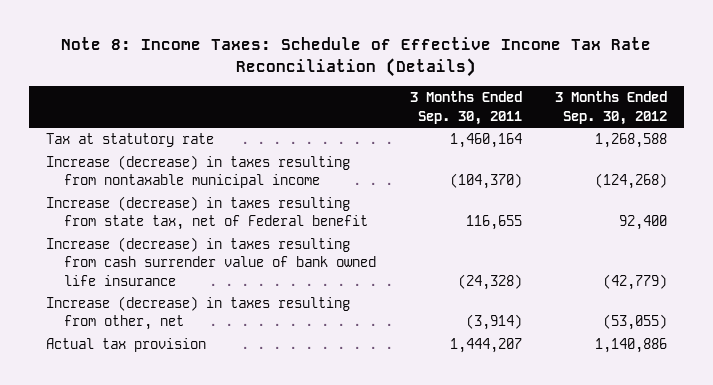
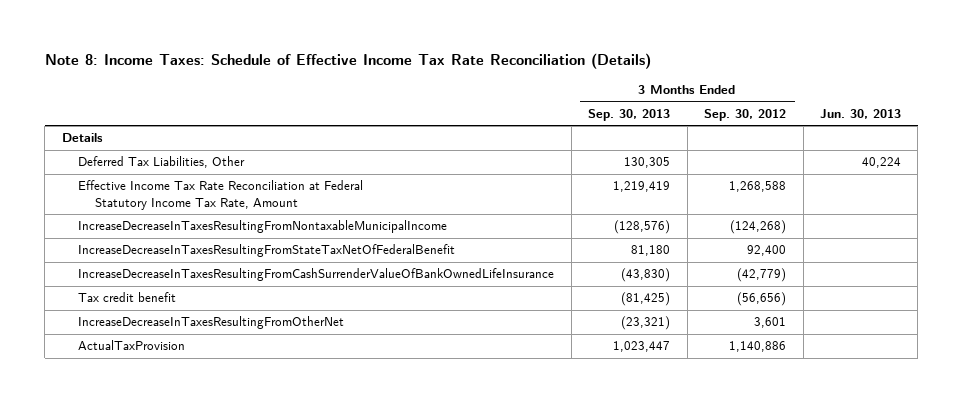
- | 3 Months Ended Sep. 30, 2011 | 3 Months Ended Sep. 30, 2012
+ | 3 Months Ended Sep. 30, 2013 | 3 Months Ended Sep. 30, 2012 | Jun. 30, 2013
- Tax at statutory rate | 1,460,164 | 1,268,588
- Increase (decrease) in taxes resulting from nontaxable municipal income | (104,370) | (124,268)
- Increase (decrease) in taxes resulting from state tax, net of Federal benefit | 116,655 | 92,400
- Increase (decrease) in taxes resulting from cash surrender value of bank owned life insurance | (24,328) | (42,779)
- Increase (decrease) in taxes resulting from other, net | (3,914) | (53,055)
- Actual tax provision | 1,444,207 | 1,140,886
+ Details
+ Deferred Tax Liabilities, Other | 130,305 | | 40,224
+ Effective Income Tax Rate Reconciliation at Federal Statutory Income Tax Rate, Amount | 1,219,419 | 1,268,588 |
+ IncreaseDecreaseInTaxesResultingFromNontaxableMunicipalIncome | (128,576) | (124,268) |
+ IncreaseDecreaseInTaxesResultingFromStateTaxNetOfFederalBenefit | 81,180 | 92,400 |
+ IncreaseDecreaseInTaxesResultingFromCashSurrenderValueOfBankOwnedLifeInsurance | (43,830) | (42,779) |
+ Tax credit benefit | (81,425) | (56,656) |
+ IncreaseDecreaseInTaxesResultingFromOtherNet | (23,321) | 3,601 |
+ ActualTaxProvision | 1,023,447 | 1,140,886 |

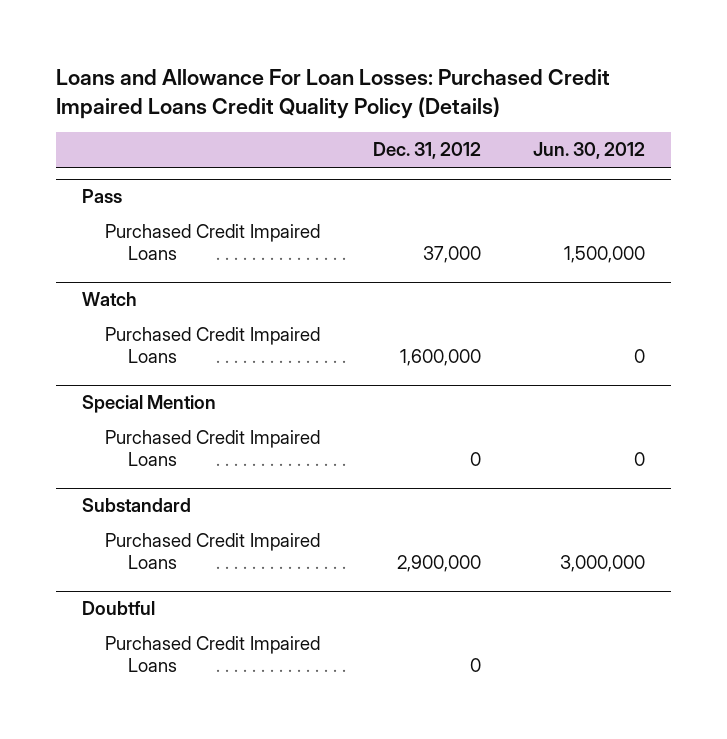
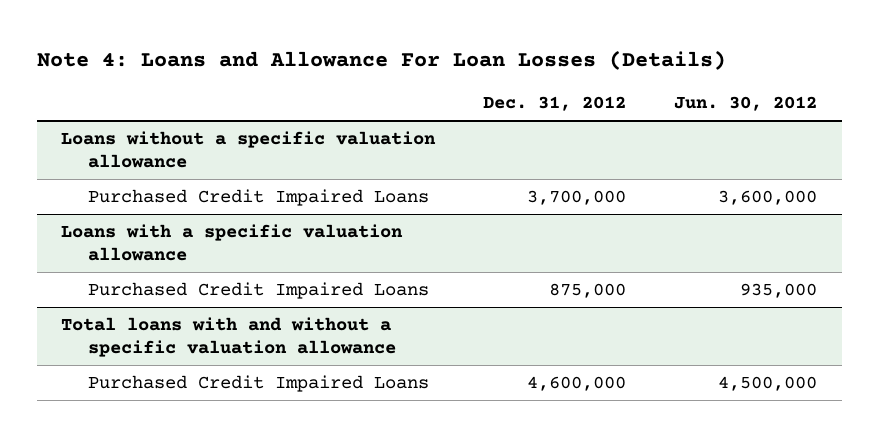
- Loans and Allowance For Loan Losses: Purchased Credit Impaired Loans Credit Quality Policy (Details)
+ Note 4: Loans and Allowance For Loan Losses (Details)
- Pass
- Purchased Credit Impaired Loans | 37,000 | 1,500,000
- Watch
- Purchased Credit Impaired Loans | 1,600,000 | 0
- Special Mention
- Purchased Credit Impaired Loans | 0 | 0
- Substandard
- Purchased Credit Impaired Loans | 2,900,000 | 3,000,000
- Doubtful
- Purchased Credit Impaired Loans | 0 |
+ Loans without a specific valuation allowance
+ Purchased Credit Impaired Loans | 3,700,000 | 3,600,000
+ Loans with a specific valuation allowance
+ Purchased Credit Impaired Loans | 875,000 | 935,000
+ Total loans with and without a specific valuation allowance
+ Purchased Credit Impaired Loans | 4,600,000 | 4,500,000

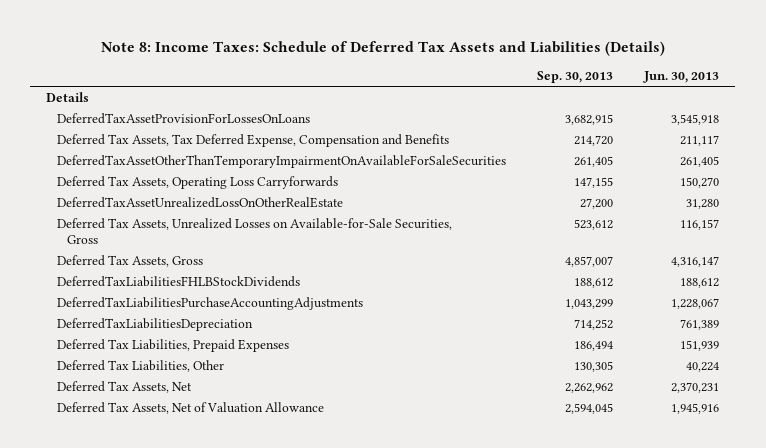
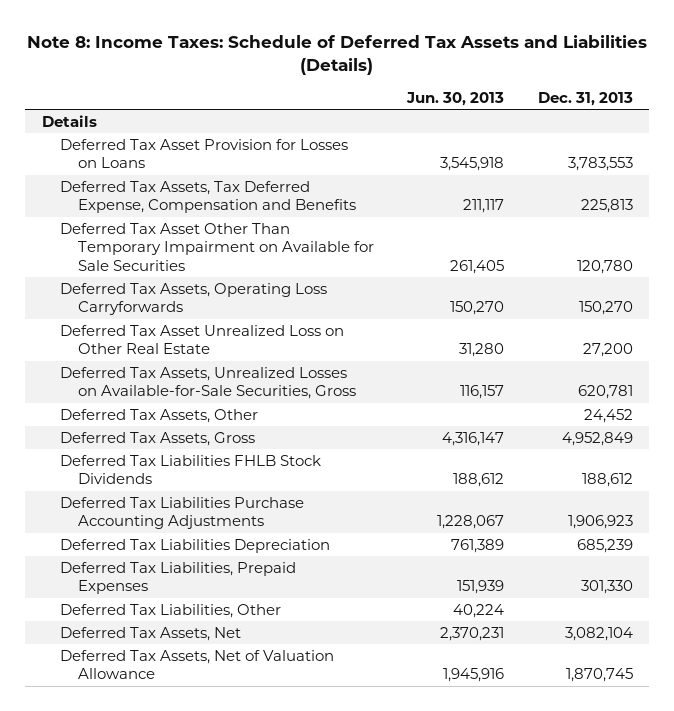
- | Sep. 30, 2013 | Jun. 30, 2013
+ | Jun. 30, 2013 | Dec. 31, 2013
- DeferredTaxAssetProvisionForLossesOnLoans | 3,682,915 | 3,545,918
+ Deferred Tax Asset Provision for Losses on Loans | 3,545,918 | 3,783,553
- DeferredTaxAssetOtherThanTemporaryImpairmentOnAvailableForSaleSecurities | 261,405 | 261,405
+ Deferred Tax Asset Other Than Temporary Impairment on Available for Sale Securities | 261,405 | 120,780
- DeferredTaxAssetUnrealizedLossOnOtherRealEstate | 27,200 | 31,280
+ Deferred Tax Asset Unrealized Loss on Other Real Estate | 31,280 | 27,200
+ Deferred Tax Assets, Other | | 24,452
- DeferredTaxLiabilitiesFHLBStockDividends | 188,612 | 188,612
- DeferredTaxLiabilitiesPurchaseAccountingAdjustments | 1,043,299 | 1,228,067
- DeferredTaxLiabilitiesDepreciation | 714,252 | 761,389
+ Deferred Tax Liabilities FHLB Stock Dividends | 188,612 | 188,612
+ Deferred Tax Liabilities Purchase Accounting Adjustments | 1,228,067 | 1,906,923
+ Deferred Tax Liabilities Depreciation | 761,389 | 685,239

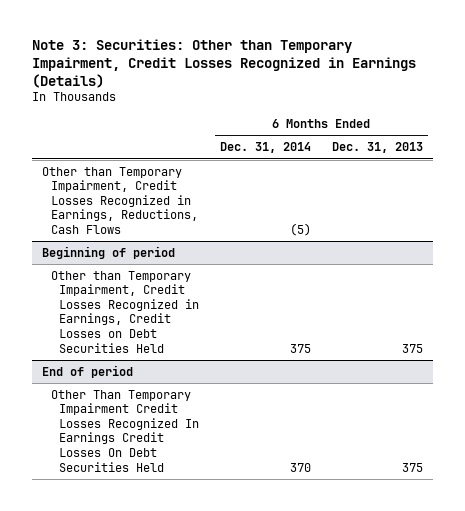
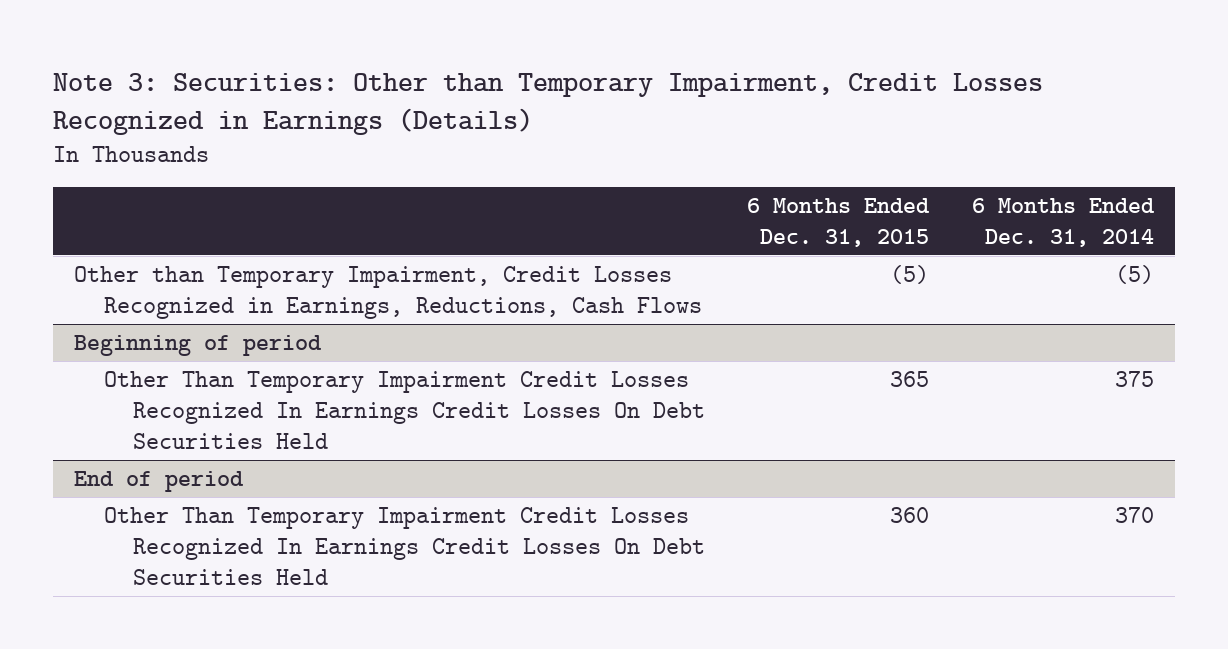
- | 6 Months Ended Dec. 31, 2014 | 6 Months Ended Dec. 31, 2013
+ | 6 Months Ended Dec. 31, 2015 | 6 Months Ended Dec. 31, 2014
@ Beginning of period
- Other than Temporary Impairment, Credit Losses Recognized in Earnings, Credit Losses on Debt Securities Held | 375 | 375
+ Other Than Temporary Impairment Credit Losses Recognized In Earnings Credit Losses On Debt Securities Held | 365 | 375

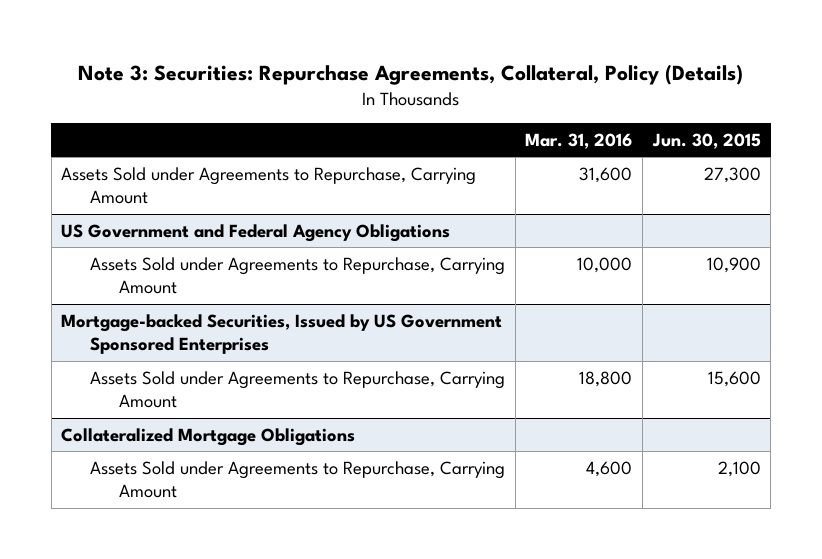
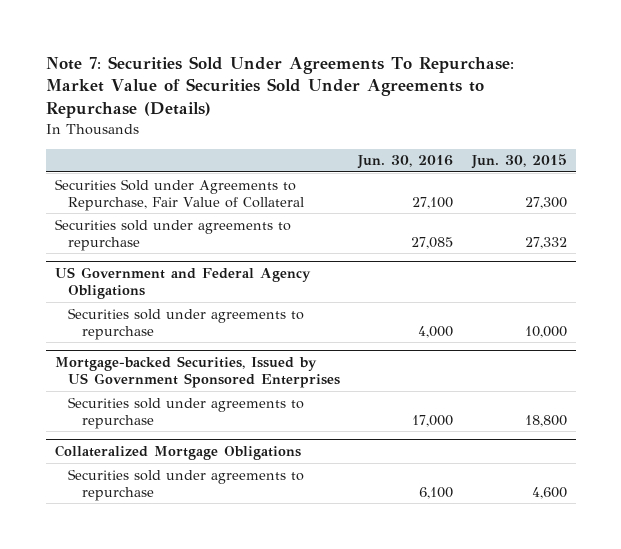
- Note 3: Securities: Repurchase Agreements, Collateral, Policy (Details)
+ Note 7: Securities Sold Under Agreements To Repurchase: Market Value of Securities Sold Under Agreements to Repurchase (Details)
- | Mar. 31, 2016 | Jun. 30, 2015
+ | Jun. 30, 2016 | Jun. 30, 2015
- Assets Sold under Agreements to Repurchase, Carrying Amount | 31,600 | 27,300
+ Securities Sold under Agreements to Repurchase, Fair Value of Collateral | 27,100 | 27,300
+ Securities sold under agreements to repurchase | 27,085 | 27,332
@ US Government and Federal Agency Obligations
- Assets Sold under Agreements to Repurchase, Carrying Amount | 10,000 | 10,900
+ Securities sold under agreements to repurchase | 4,000 | 10,000
@ Mortgage-backed Securities, Issued by US Government Sponsored Enterprises
- Assets Sold under Agreements to Repurchase, Carrying Amount | 18,800 | 15,600
+ Securities sold under agreements to repurchase | 17,000 | 18,800
@ Collateralized Mortgage Obligations
- Assets Sold under Agreements to Repurchase, Carrying Amount | 4,600 | 2,100
+ Securities sold under agreements to repurchase | 6,100 | 4,600

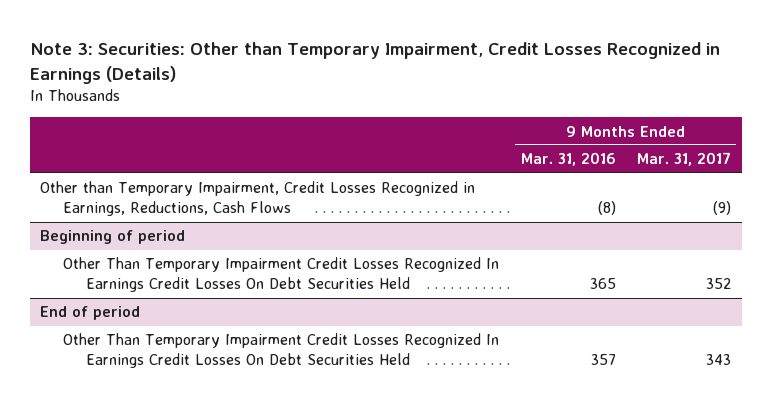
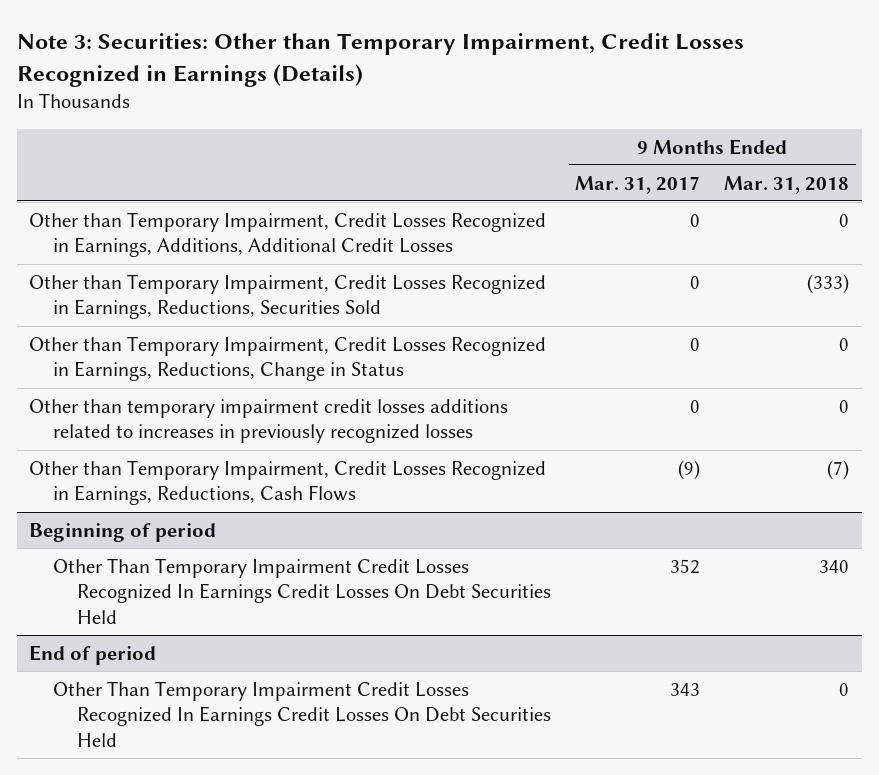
- | 9 Months Ended Mar. 31, 2016 | 9 Months Ended Mar. 31, 2017
+ | 9 Months Ended Mar. 31, 2017 | 9 Months Ended Mar. 31, 2018
+ Other than Temporary Impairment, Credit Losses Recognized in Earnings, Additions, Additional Credit Losses | 0 | 0
+ Other than Temporary Impairment, Credit Losses Recognized in Earnings, Reductions, Securities Sold | 0 | (333)
+ Other than Temporary Impairment, Credit Losses Recognized in Earnings, Reductions, Change in Status | 0 | 0
+ Other than temporary impairment credit losses additions related to increases in previously recognized losses | 0 | 0

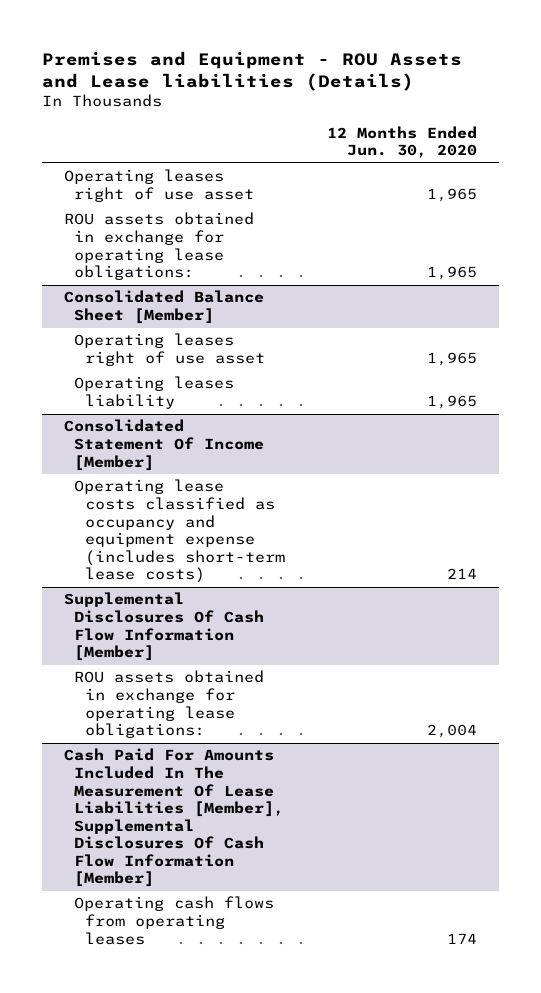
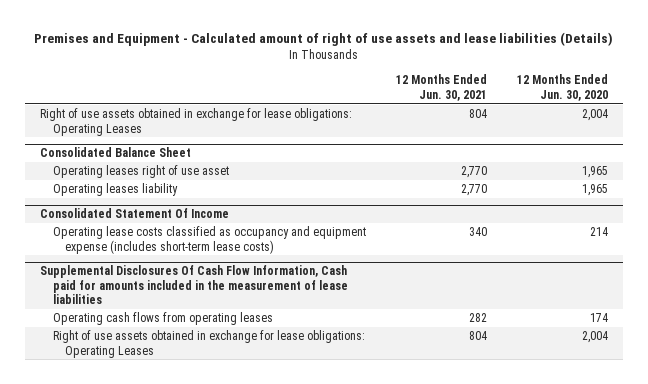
- Premises and Equipment - ROU Assets and Lease liabilities (Details)
+ Premises and Equipment - Calculated amount of right of use assets and lease liabilities (Details)
- | 12 Months Ended Jun. 30, 2020
+ | 12 Months Ended Jun. 30, 2021 | 12 Months Ended Jun. 30, 2020
- Operating leases right of use asset | 1,965
- ROU assets obtained in exchange for operating lease obligations: | 1,965
- Consolidated Balance Sheet [Member]
+ Right of use assets obtained in exchange for lease obligations: Operating Leases | 804 | 2,004
+ Consolidated Balance Sheet
- Consolidated Statement Of Income [Member]
+ Consolidated Statement Of Income
- Supplemental Disclosures Of Cash Flow Information [Member]
- ROU assets obtained in exchange for operating lease obligations: | 2,004
- Cash Paid For Amounts Included In The Measurement Of Lease Liabilities [Member], Supplemental Disclosures Of Cash Flow Information [Member]
+ Supplemental Disclosures Of Cash Flow Information, Cash paid for amounts included in the measurement of lease liabilities
+ Right of use assets obtained in exchange for lease obligations: Operating Leases | 804 | 2,004

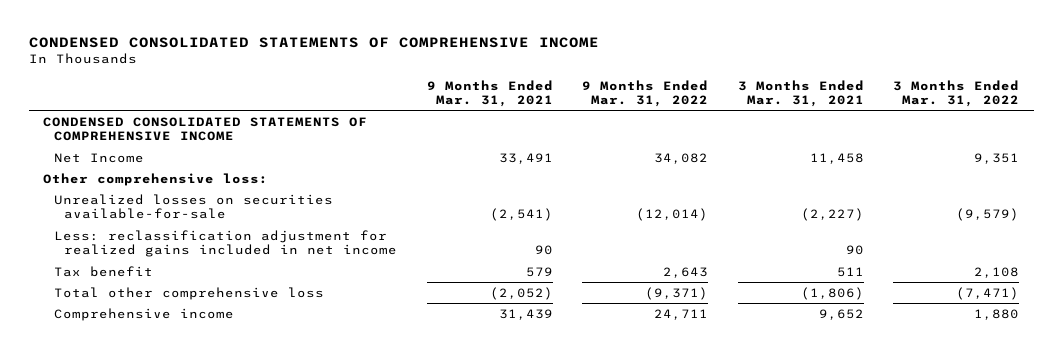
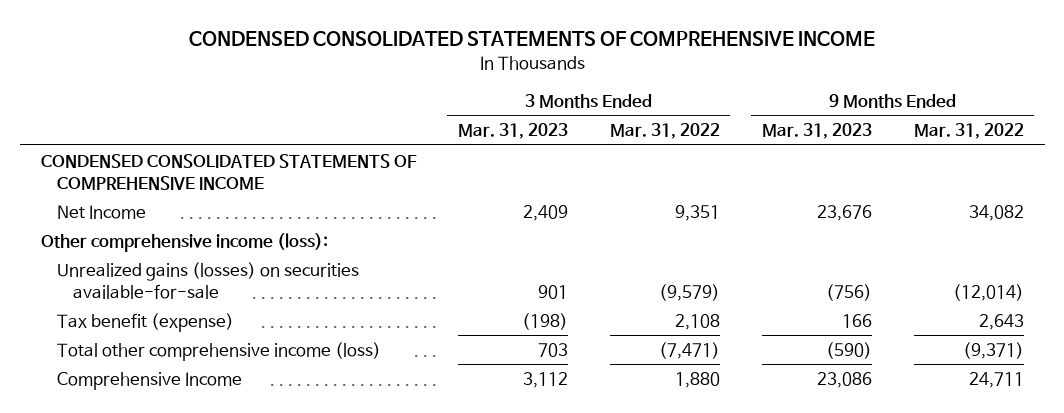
- | 9 Months Ended Mar. 31, 2021 | 9 Months Ended Mar. 31, 2022 | 3 Months Ended Mar. 31, 2021 | 3 Months Ended Mar. 31, 2022
+ | 3 Months Ended Mar. 31, 2023 | 3 Months Ended Mar. 31, 2022 | 9 Months Ended Mar. 31, 2023 | 9 Months Ended Mar. 31, 2022
- Other comprehensive loss:
- Unrealized losses on securities available-for-sale | (2,541) | (12,014) | (2,227) | (9,579)
- Less: reclassification adjustment for realized gains included in net income | 90 | | 90 |
- Tax benefit | 579 | 2,643 | 511 | 2,108
- Total other comprehensive loss | (2,052) | (9,371) | (1,806) | (7,471)
- Comprehensive income | 31,439 | 24,711 | 9,652 | 1,880
+ Other comprehensive income (loss):
+ Unrealized gains (losses) on securities available-for-sale | 901 | (9,579) | (756) | (12,014)
+ Tax benefit (expense) | (198) | 2,108 | 166 | 2,643
+ Total other comprehensive income (loss) | 703 | (7,471) | (590) | (9,371)
+ Comprehensive Income | 3,112 | 1,880 | 23,086 | 24,711

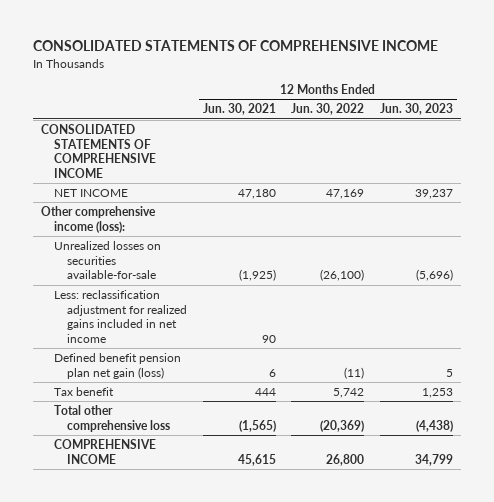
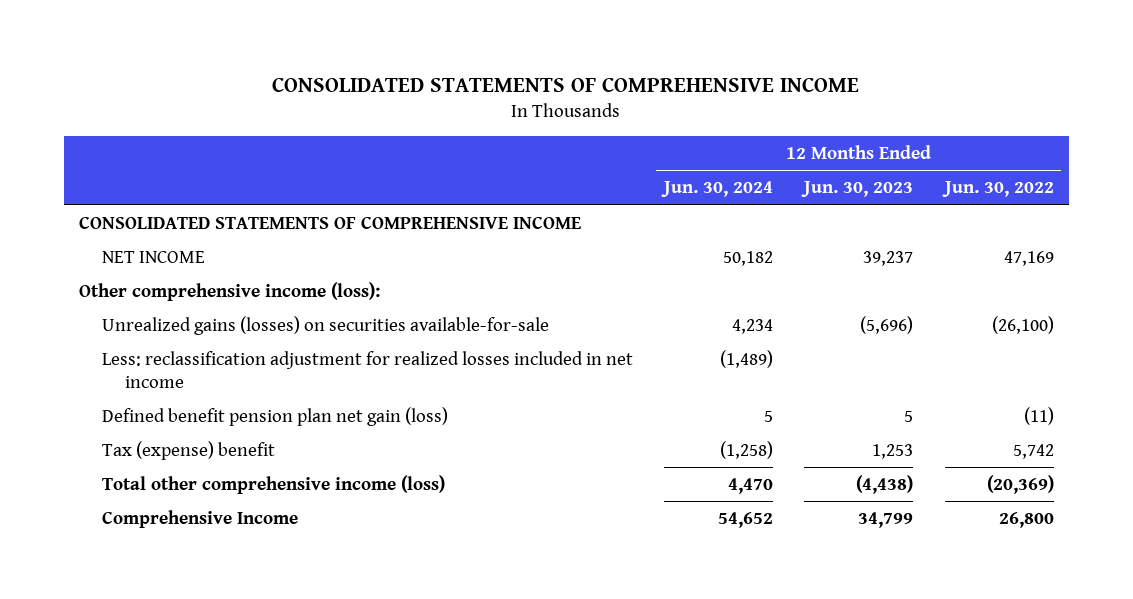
- | 12 Months Ended Jun. 30, 2021 | 12 Months Ended Jun. 30, 2022 | 12 Months Ended Jun. 30, 2023
+ | 12 Months Ended Jun. 30, 2024 | 12 Months Ended Jun. 30, 2023 | 12 Months Ended Jun. 30, 2022
- Unrealized losses on securities available-for-sale | (1,925) | (26,100) | (5,696)
- Less: reclassification adjustment for realized gains included in net income | 90 | |
+ Unrealized gains (losses) on securities available-for-sale | 4,234 | (5,696) | (26,100)
+ Less: reclassification adjustment for realized losses included in net income | (1,489) | |
- Tax benefit | 444 | 5,742 | 1,253
- Total other comprehensive loss | (1,565) | (20,369) | (4,438)
- COMPREHENSIVE INCOME | 45,615 | 26,800 | 34,799
+ Tax (expense) benefit | (1,258) | 1,253 | 5,742
+ Total other comprehensive income (loss) | 4,470 | (4,438) | (20,369)
+ Comprehensive Income | 54,652 | 34,799 | 26,800

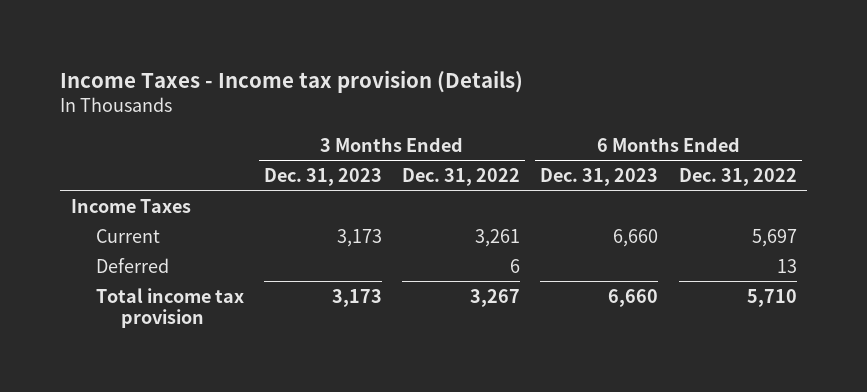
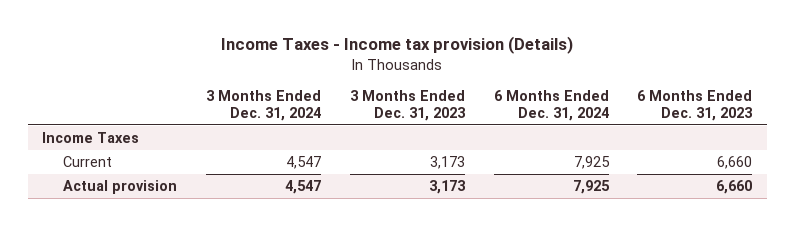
- | 3 Months Ended Dec. 31, 2023 | 3 Months Ended Dec. 31, 2022 | 6 Months Ended Dec. 31, 2023 | 6 Months Ended Dec. 31, 2022
+ | 3 Months Ended Dec. 31, 2024 | 3 Months Ended Dec. 31, 2023 | 6 Months Ended Dec. 31, 2024 | 6 Months Ended Dec. 31, 2023
- Deferred | | 6 | | 13
- Total income tax provision | 3,173 | 3,267 | 6,660 | 5,710
+ Actual provision | 4,547 | 3,173 | 7,925 | 6,660

